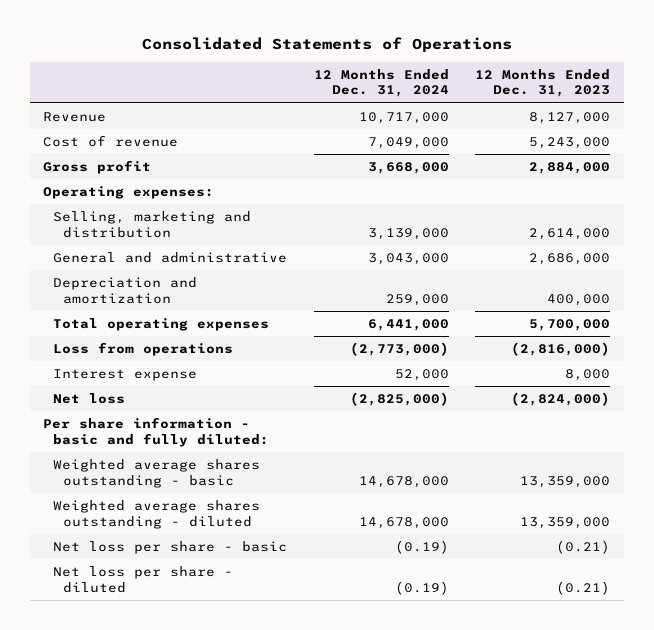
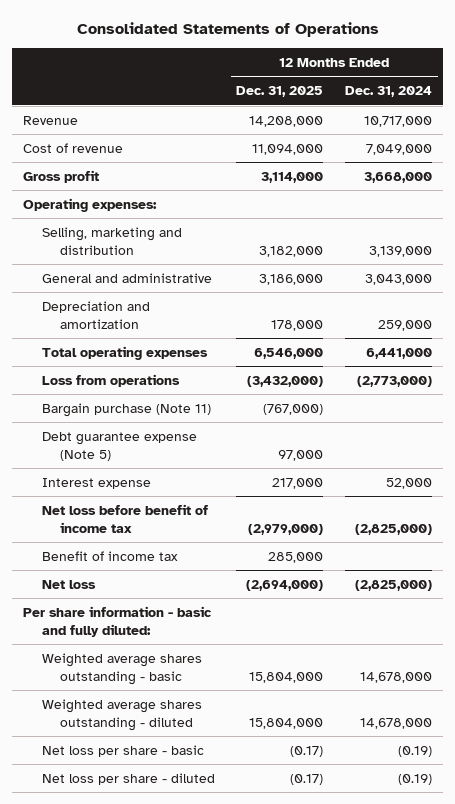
- | 12 Months Ended Dec. 31, 2024 | 12 Months Ended Dec. 31, 2023
+ | 12 Months Ended Dec. 31, 2025 | 12 Months Ended Dec. 31, 2024
+ Bargain purchase (Note 11) | (767,000) |
+ Debt guarantee expense (Note 5) | 97,000 |
+ Net loss before benefit of income tax | (2,979,000) | (2,825,000)
+ Benefit of income tax | 285,000 |

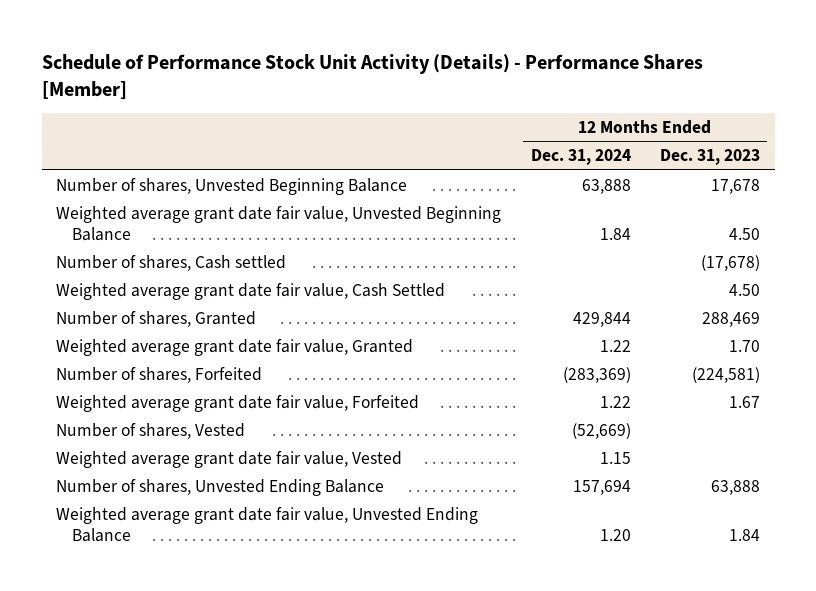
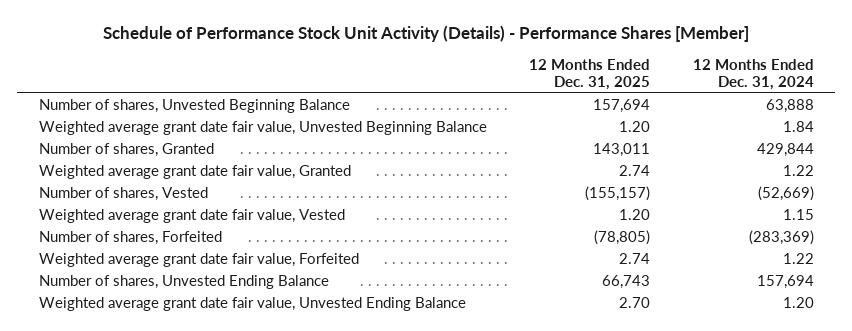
- | 12 Months Ended Dec. 31, 2024 | 12 Months Ended Dec. 31, 2023
+ | 12 Months Ended Dec. 31, 2025 | 12 Months Ended Dec. 31, 2024
- Number of shares, Cash settled | | (17,678)
- Weighted average grant date fair value, Cash Settled | | 4.50
moved down: Number of shares, Forfeited | (78,805) | (283,369)
moved down: Weighted average grant date fair value, Forfeited | 2.74 | 1.22

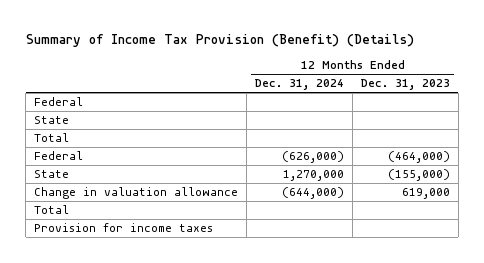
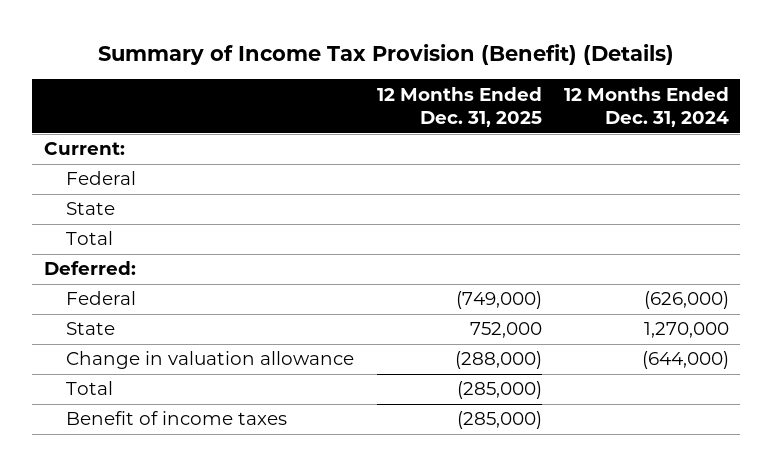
- | 12 Months Ended Dec. 31, 2024 | 12 Months Ended Dec. 31, 2023
+ | 12 Months Ended Dec. 31, 2025 | 12 Months Ended Dec. 31, 2024
+ Current:
+ Deferred:
- Provision for income taxes
+ Benefit of income taxes | (285,000) |

